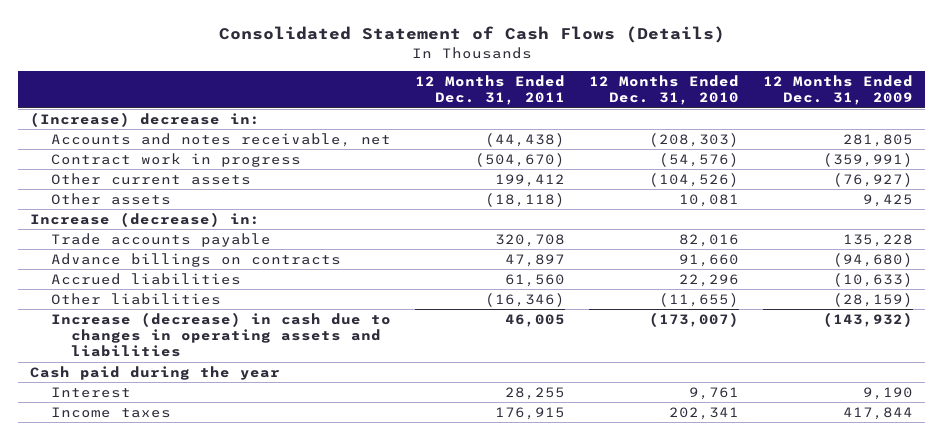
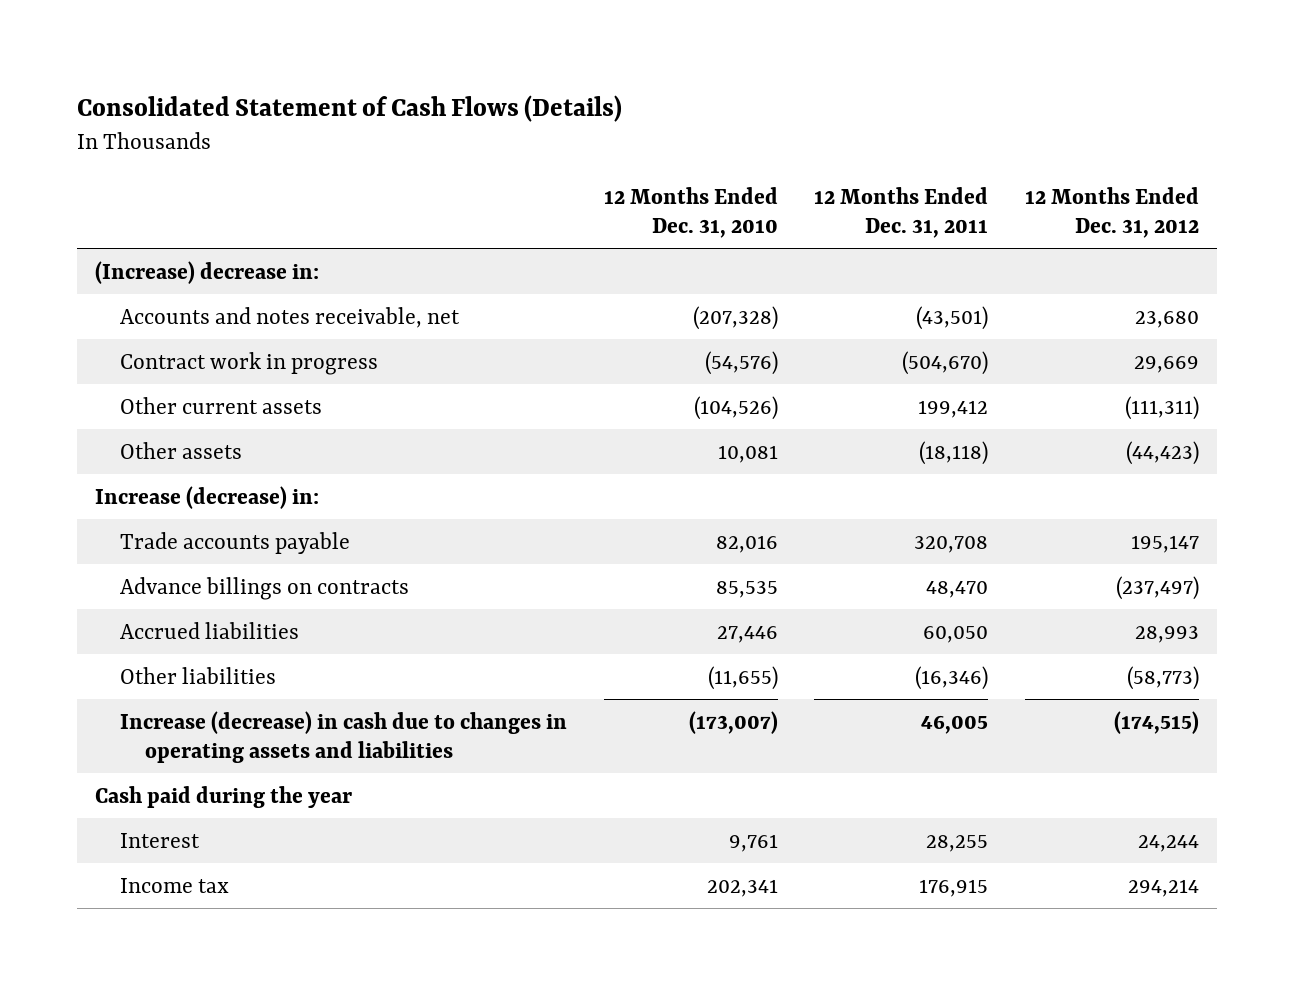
- | 12 Months Ended Dec. 31, 2011 | 12 Months Ended Dec. 31, 2010 | 12 Months Ended Dec. 31, 2009
+ | 12 Months Ended Dec. 31, 2010 | 12 Months Ended Dec. 31, 2011 | 12 Months Ended Dec. 31, 2012
- Accounts and notes receivable, net | (44,438) | (208,303) | 281,805
+ Accounts and notes receivable, net | (207,328) | (43,501) | 23,680
- Advance billings on contracts | 47,897 | 91,660 | (94,680)
- Accrued liabilities | 61,560 | 22,296 | (10,633)
+ Advance billings on contracts | 85,535 | 48,470 | (237,497)
+ Accrued liabilities | 27,446 | 60,050 | 28,993
- Income taxes | 176,915 | 202,341 | 417,844
+ Income tax | 202,341 | 176,915 | 294,214

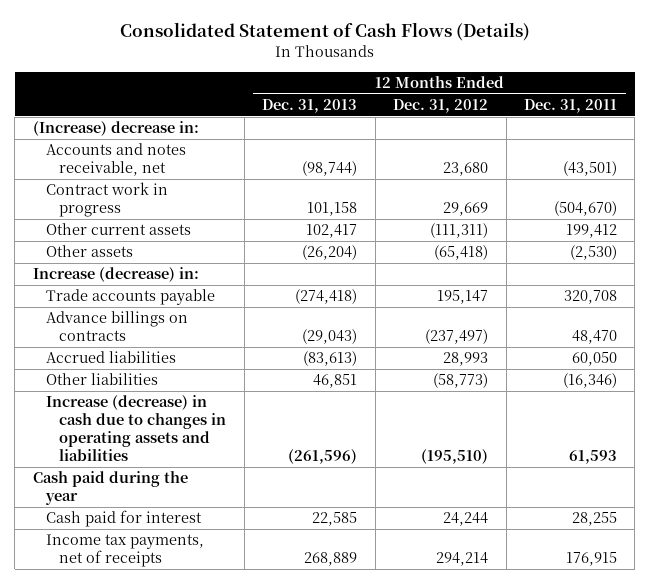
- | 12 Months Ended Dec. 31, 2010 | 12 Months Ended Dec. 31, 2011 | 12 Months Ended Dec. 31, 2012
+ | 12 Months Ended Dec. 31, 2013 | 12 Months Ended Dec. 31, 2012 | 12 Months Ended Dec. 31, 2011
- Other assets | 10,081 | (18,118) | (44,423)
+ Other assets | (26,204) | (65,418) | (2,530)
- Increase (decrease) in cash due to changes in operating assets and liabilities | (173,007) | 46,005 | (174,515)
+ Increase (decrease) in cash due to changes in operating assets and liabilities | (261,596) | (195,510) | 61,593
- Interest | 9,761 | 28,255 | 24,244
- Income tax | 202,341 | 176,915 | 294,214
+ Cash paid for interest | 22,585 | 24,244 | 28,255
+ Income tax payments, net of receipts | 268,889 | 294,214 | 176,915

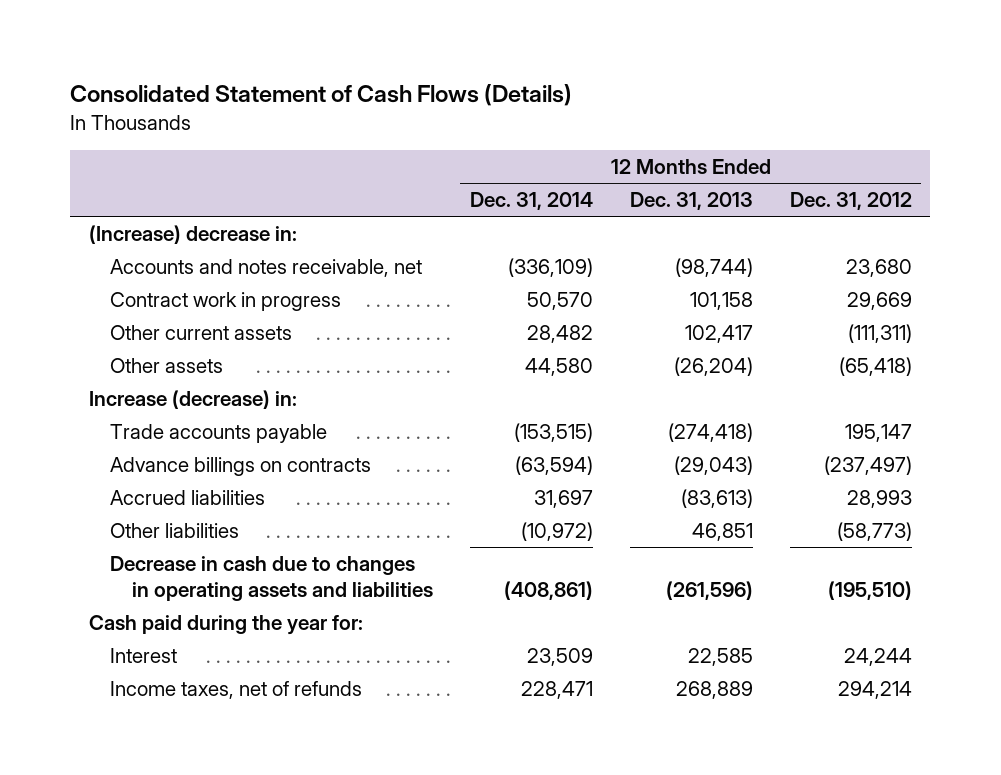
- | 12 Months Ended Dec. 31, 2013 | 12 Months Ended Dec. 31, 2012 | 12 Months Ended Dec. 31, 2011
+ | 12 Months Ended Dec. 31, 2014 | 12 Months Ended Dec. 31, 2013 | 12 Months Ended Dec. 31, 2012
- Increase (decrease) in cash due to changes in operating assets and liabilities | (261,596) | (195,510) | 61,593
- Cash paid during the year
- Cash paid for interest | 22,585 | 24,244 | 28,255
- Income tax payments, net of receipts | 268,889 | 294,214 | 176,915
+ Decrease in cash due to changes in operating assets and liabilities | (408,861) | (261,596) | (195,510)
+ Cash paid during the year for:
+ Interest | 23,509 | 22,585 | 24,244
+ Income taxes, net of refunds | 228,471 | 268,889 | 294,214

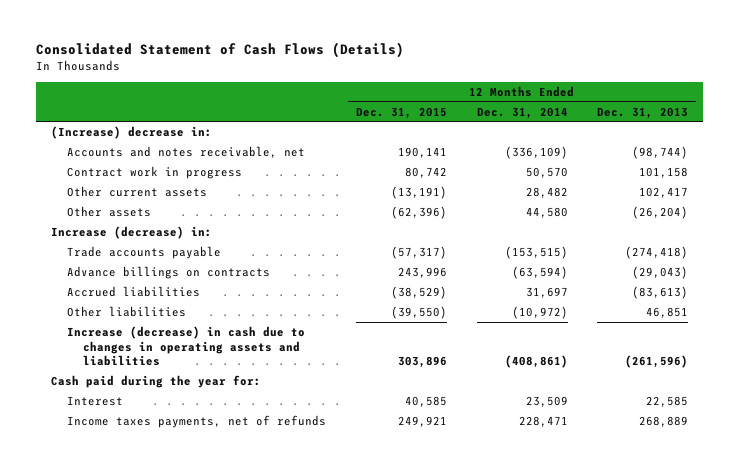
- | 12 Months Ended Dec. 31, 2014 | 12 Months Ended Dec. 31, 2013 | 12 Months Ended Dec. 31, 2012
+ | 12 Months Ended Dec. 31, 2015 | 12 Months Ended Dec. 31, 2014 | 12 Months Ended Dec. 31, 2013
- Decrease in cash due to changes in operating assets and liabilities | (408,861) | (261,596) | (195,510)
+ Increase (decrease) in cash due to changes in operating assets and liabilities | 303,896 | (408,861) | (261,596)
- Income taxes, net of refunds | 228,471 | 268,889 | 294,214
+ Income taxes payments, net of refunds | 249,921 | 228,471 | 268,889

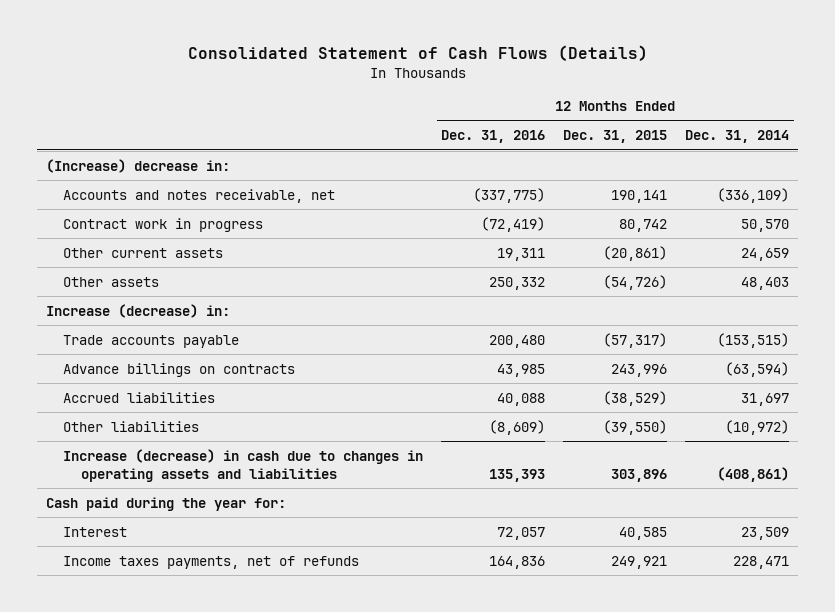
- | 12 Months Ended Dec. 31, 2015 | 12 Months Ended Dec. 31, 2014 | 12 Months Ended Dec. 31, 2013
+ | 12 Months Ended Dec. 31, 2016 | 12 Months Ended Dec. 31, 2015 | 12 Months Ended Dec. 31, 2014
- Other current assets | (13,191) | 28,482 | 102,417
- Other assets | (62,396) | 44,580 | (26,204)
+ Other current assets | 19,311 | (20,861) | 24,659
+ Other assets | 250,332 | (54,726) | 48,403

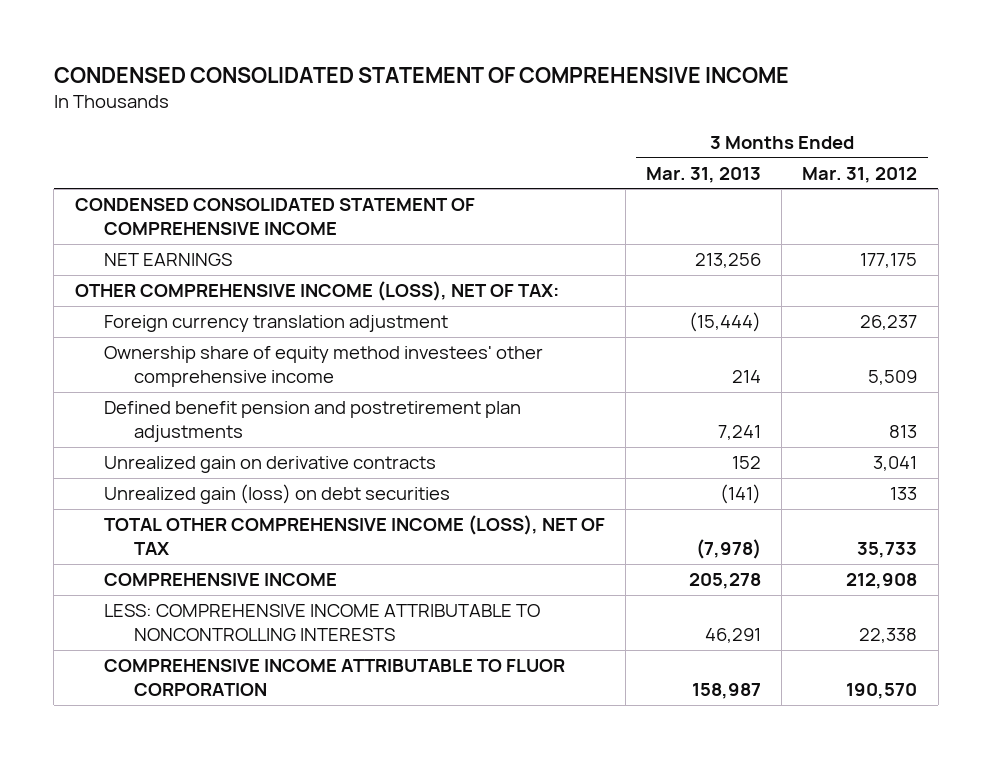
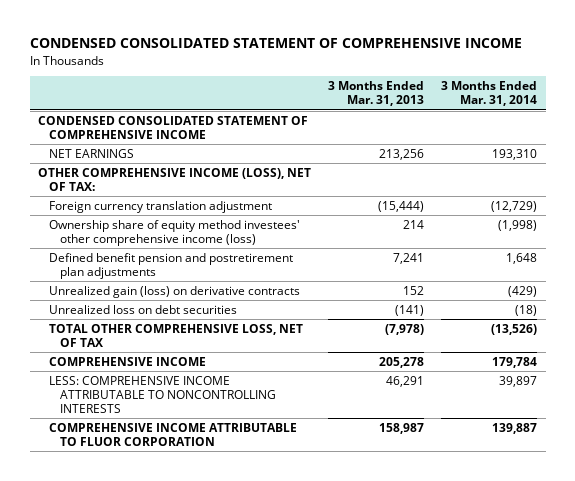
- | 3 Months Ended Mar. 31, 2013 | 3 Months Ended Mar. 31, 2012
+ | 3 Months Ended Mar. 31, 2013 | 3 Months Ended Mar. 31, 2014
- Ownership share of equity method investees' other comprehensive income | 214 | 5,509
+ Ownership share of equity method investees' other comprehensive income (loss) | 214 | (1,998)
- Unrealized gain on derivative contracts | 152 | 3,041
- Unrealized gain (loss) on debt securities | (141) | 133
- TOTAL OTHER COMPREHENSIVE INCOME (LOSS), NET OF TAX | (7,978) | 35,733
+ Unrealized gain (loss) on derivative contracts | 152 | (429)
+ Unrealized loss on debt securities | (141) | (18)
+ TOTAL OTHER COMPREHENSIVE LOSS, NET OF TAX | (7,978) | (13,526)

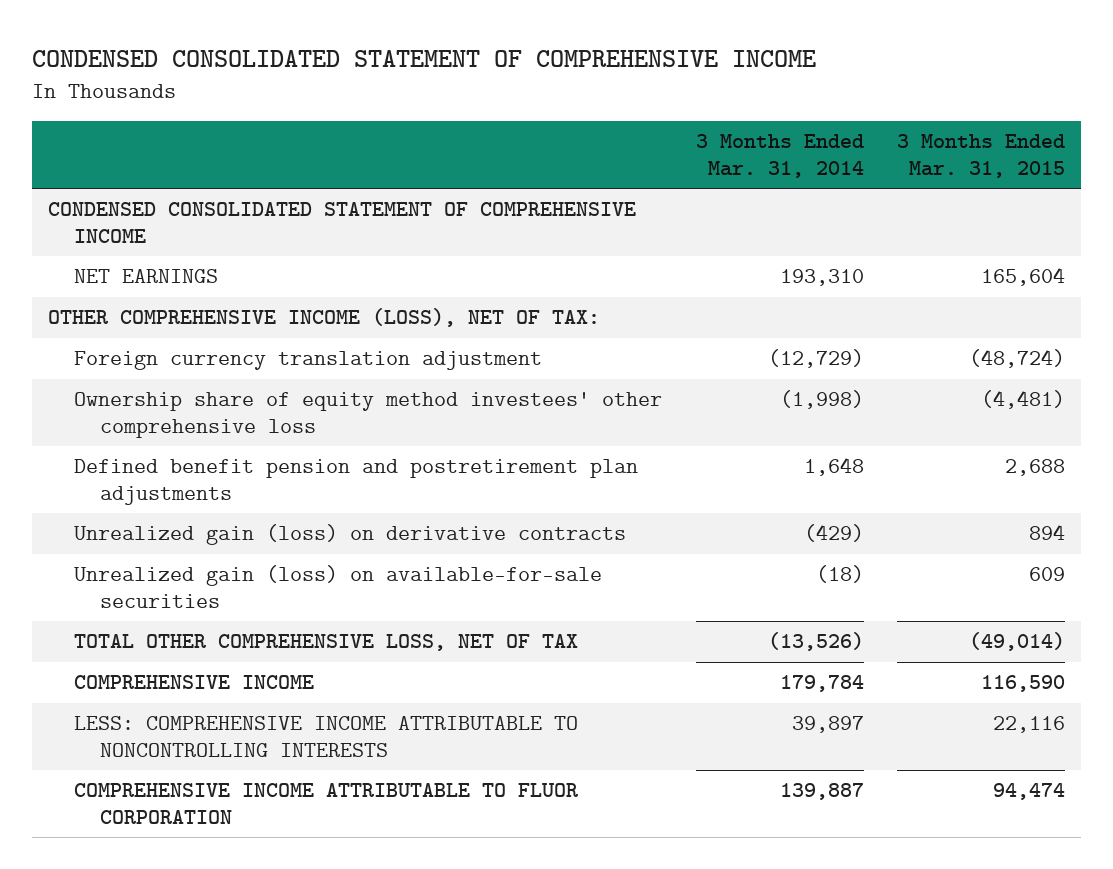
- | 3 Months Ended Mar. 31, 2013 | 3 Months Ended Mar. 31, 2014
+ | 3 Months Ended Mar. 31, 2014 | 3 Months Ended Mar. 31, 2015
- Ownership share of equity method investees' other comprehensive income (loss) | 214 | (1,998)
+ Ownership share of equity method investees' other comprehensive loss | (1,998) | (4,481)
- Unrealized loss on debt securities | (141) | (18)
+ Unrealized gain (loss) on available-for-sale securities | (18) | 609

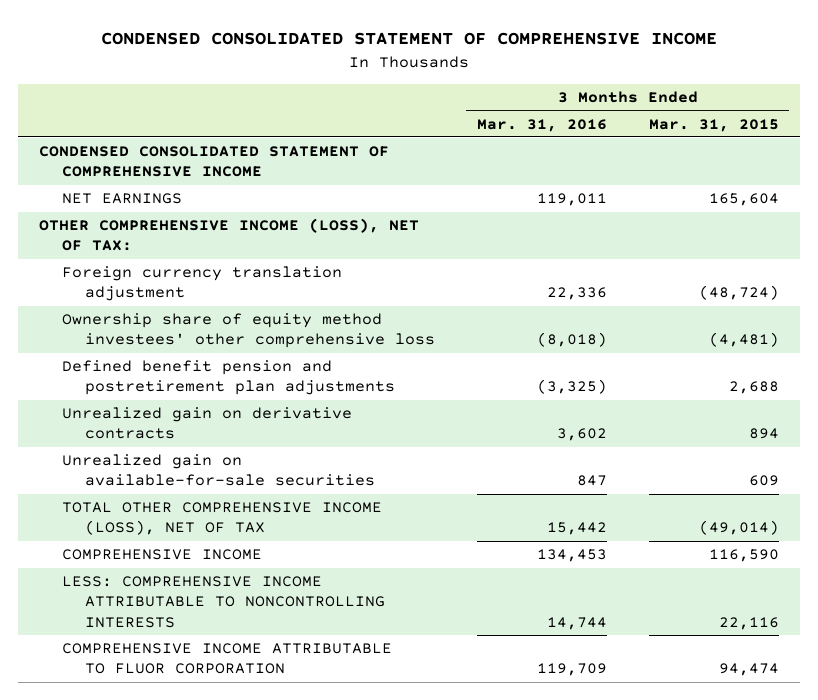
- | 3 Months Ended Mar. 31, 2014 | 3 Months Ended Mar. 31, 2015
+ | 3 Months Ended Mar. 31, 2016 | 3 Months Ended Mar. 31, 2015
- Unrealized gain (loss) on derivative contracts | (429) | 894
- Unrealized gain (loss) on available-for-sale securities | (18) | 609
- TOTAL OTHER COMPREHENSIVE LOSS, NET OF TAX | (13,526) | (49,014)
+ Unrealized gain on derivative contracts | 3,602 | 894
+ Unrealized gain on available-for-sale securities | 847 | 609
+ TOTAL OTHER COMPREHENSIVE INCOME (LOSS), NET OF TAX | 15,442 | (49,014)

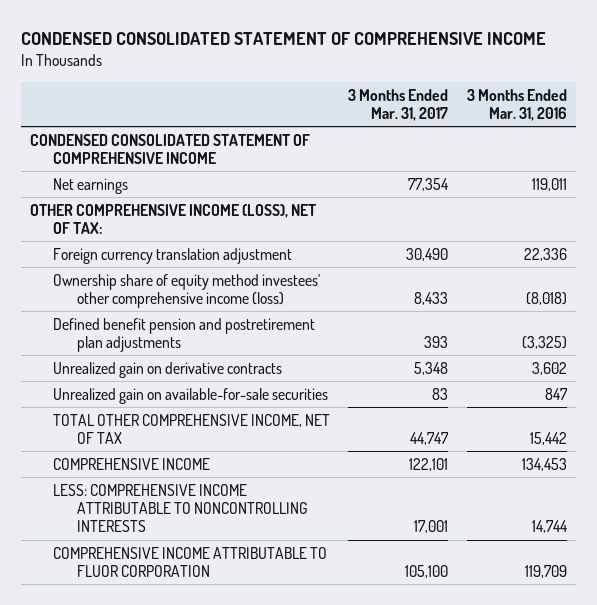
- | 3 Months Ended Mar. 31, 2016 | 3 Months Ended Mar. 31, 2015
+ | 3 Months Ended Mar. 31, 2017 | 3 Months Ended Mar. 31, 2016
- NET EARNINGS | 119,011 | 165,604
+ Net earnings | 77,354 | 119,011
- Ownership share of equity method investees' other comprehensive loss | (8,018) | (4,481)
+ Ownership share of equity method investees' other comprehensive income (loss) | 8,433 | (8,018)
- TOTAL OTHER COMPREHENSIVE INCOME (LOSS), NET OF TAX | 15,442 | (49,014)
+ TOTAL OTHER COMPREHENSIVE INCOME, NET OF TAX | 44,747 | 15,442

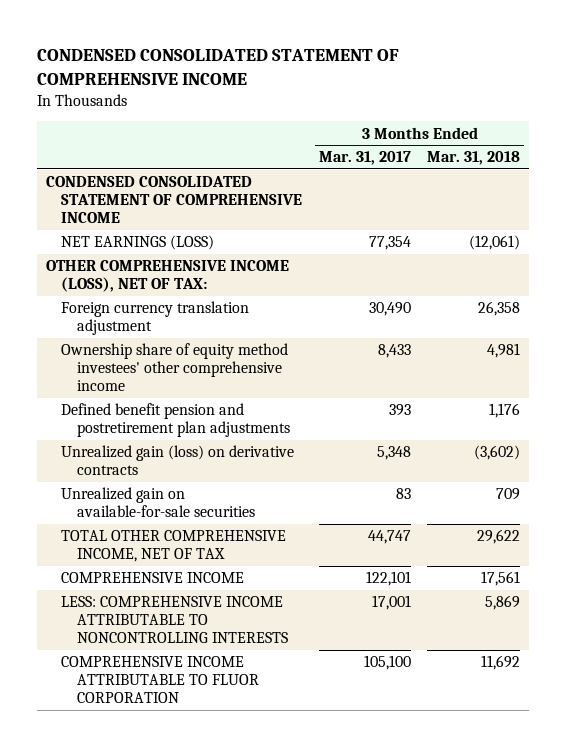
- | 3 Months Ended Mar. 31, 2017 | 3 Months Ended Mar. 31, 2016
+ | 3 Months Ended Mar. 31, 2017 | 3 Months Ended Mar. 31, 2018
- Net earnings | 77,354 | 119,011
+ NET EARNINGS (LOSS) | 77,354 | (12,061)
- Ownership share of equity method investees' other comprehensive income (loss) | 8,433 | (8,018)
+ Ownership share of equity method investees' other comprehensive income | 8,433 | 4,981
- Unrealized gain on derivative contracts | 5,348 | 3,602
+ Unrealized gain (loss) on derivative contracts | 5,348 | (3,602)

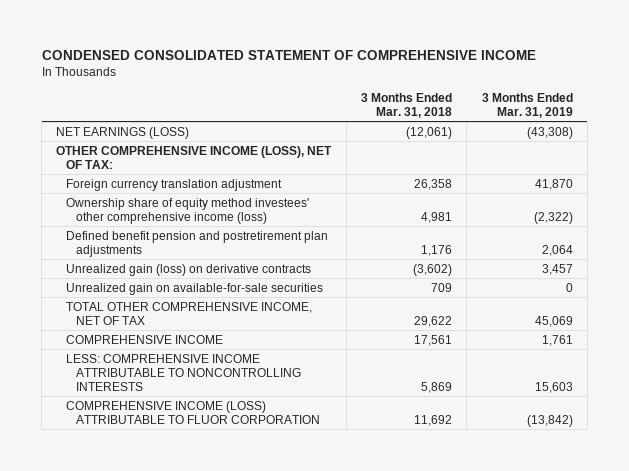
- | 3 Months Ended Mar. 31, 2017 | 3 Months Ended Mar. 31, 2018
+ | 3 Months Ended Mar. 31, 2018 | 3 Months Ended Mar. 31, 2019
- CONDENSED CONSOLIDATED STATEMENT OF COMPREHENSIVE INCOME
- Ownership share of equity method investees' other comprehensive income | 8,433 | 4,981
+ Ownership share of equity method investees' other comprehensive income (loss) | 4,981 | (2,322)
- COMPREHENSIVE INCOME ATTRIBUTABLE TO FLUOR CORPORATION | 105,100 | 11,692
+ COMPREHENSIVE INCOME (LOSS) ATTRIBUTABLE TO FLUOR CORPORATION | 11,692 | (13,842)

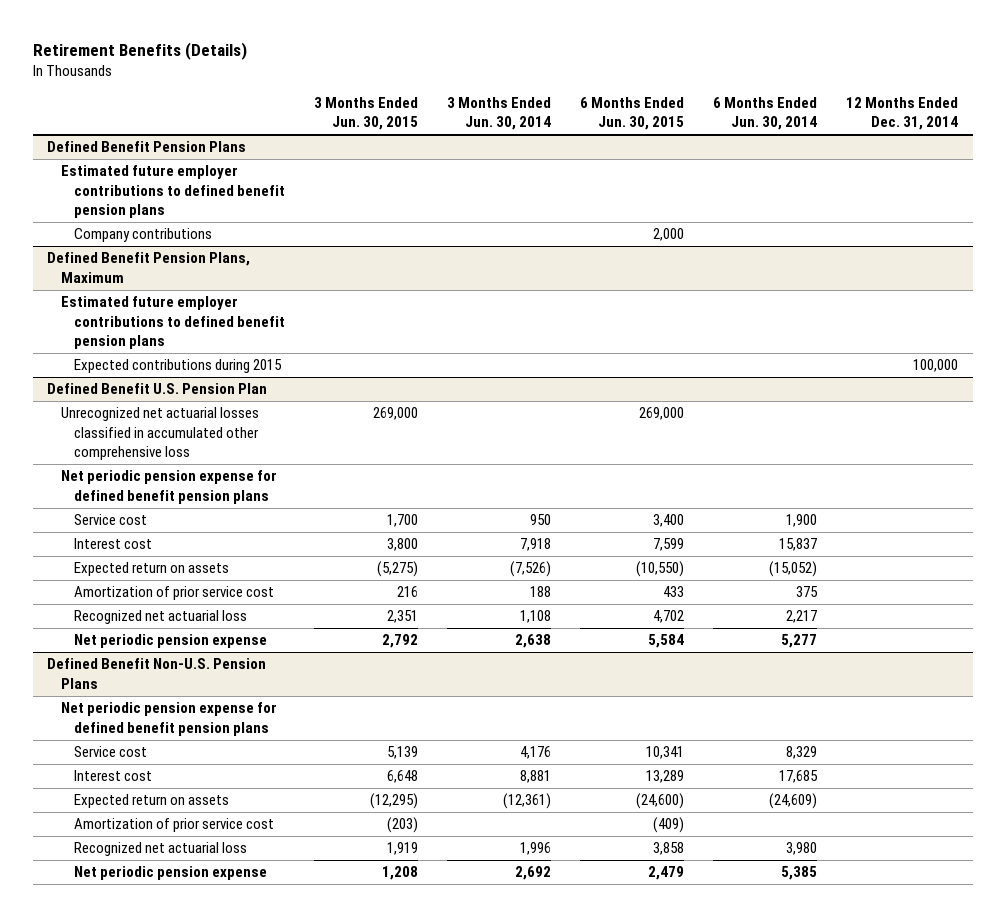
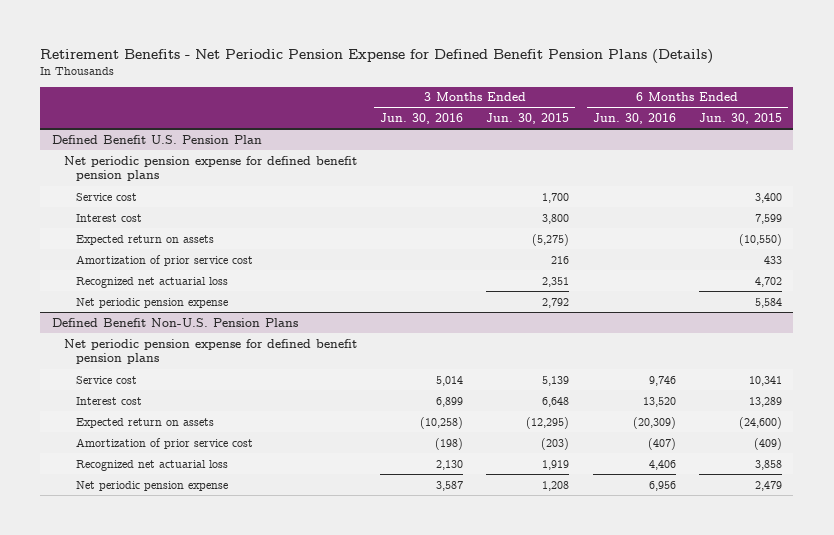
- Retirement Benefits (Details)
+ Retirement Benefits - Net Periodic Pension Expense for Defined Benefit Pension Plans (Details)
- | 3 Months Ended Jun. 30, 2015 | 3 Months Ended Jun. 30, 2014 | 6 Months Ended Jun. 30, 2015 | 6 Months Ended Jun. 30, 2014 | 12 Months Ended Dec. 31, 2014
+ | 3 Months Ended Jun. 30, 2016 | 3 Months Ended Jun. 30, 2015 | 6 Months Ended Jun. 30, 2016 | 6 Months Ended Jun. 30, 2015
- Defined Benefit Pension Plans
- Estimated future employer contributions to defined benefit pension plans
- Company contributions | | | 2,000 | |
- Defined Benefit Pension Plans, Maximum
- Estimated future employer contributions to defined benefit pension plans
- Expected contributions during 2015 | | | | | 100,000
@ Defined Benefit U.S. Pension Plan
- Unrecognized net actuarial losses classified in accumulated other comprehensive loss | 269,000 | | 269,000 | |

